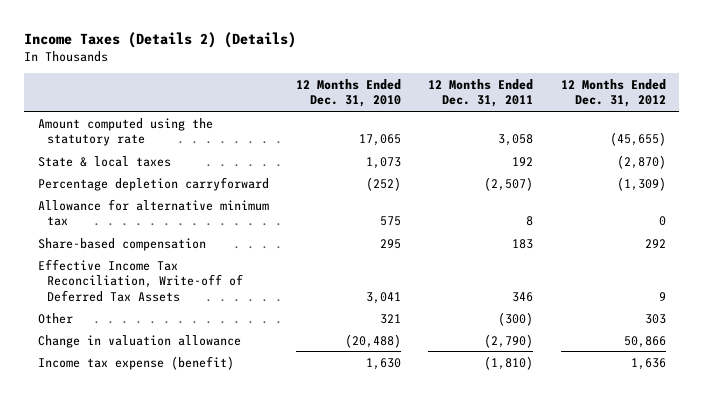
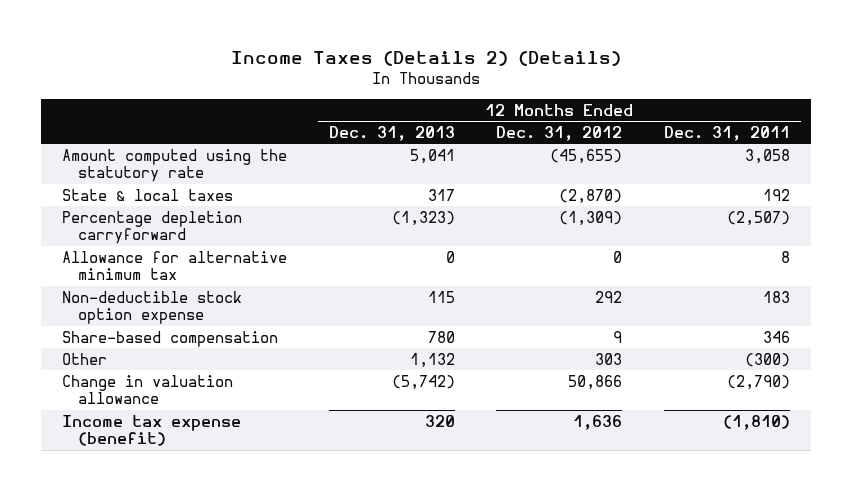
- | 12 Months Ended Dec. 31, 2010 | 12 Months Ended Dec. 31, 2011 | 12 Months Ended Dec. 31, 2012
+ | 12 Months Ended Dec. 31, 2013 | 12 Months Ended Dec. 31, 2012 | 12 Months Ended Dec. 31, 2011
- Share-based compensation | 295 | 183 | 292
- Effective Income Tax Reconciliation, Write-off of Deferred Tax Assets | 3,041 | 346 | 9
+ Non-deductible stock option expense | 115 | 292 | 183
+ Share-based compensation | 780 | 9 | 346

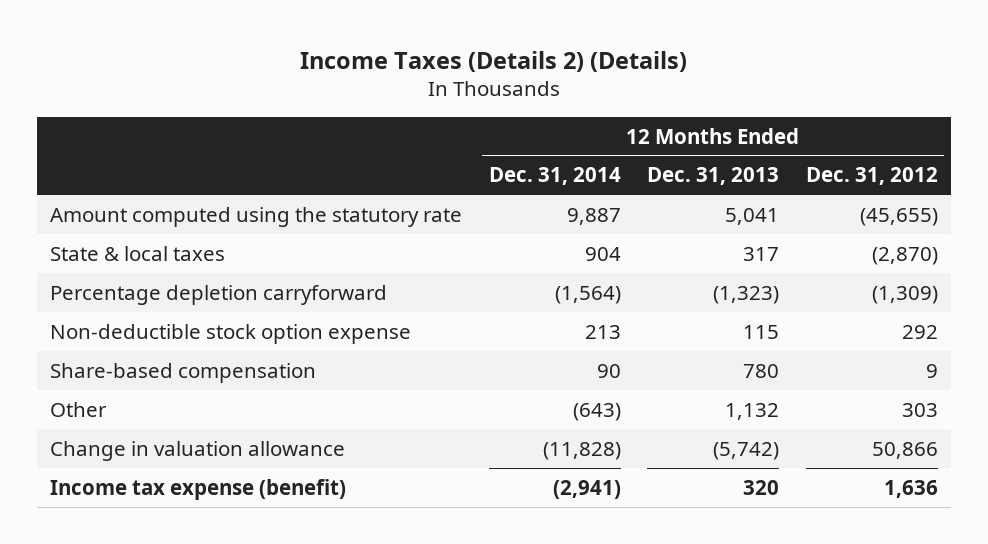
- | 12 Months Ended Dec. 31, 2013 | 12 Months Ended Dec. 31, 2012 | 12 Months Ended Dec. 31, 2011
+ | 12 Months Ended Dec. 31, 2014 | 12 Months Ended Dec. 31, 2013 | 12 Months Ended Dec. 31, 2012
- Allowance for alternative minimum tax | 0 | 0 | 8

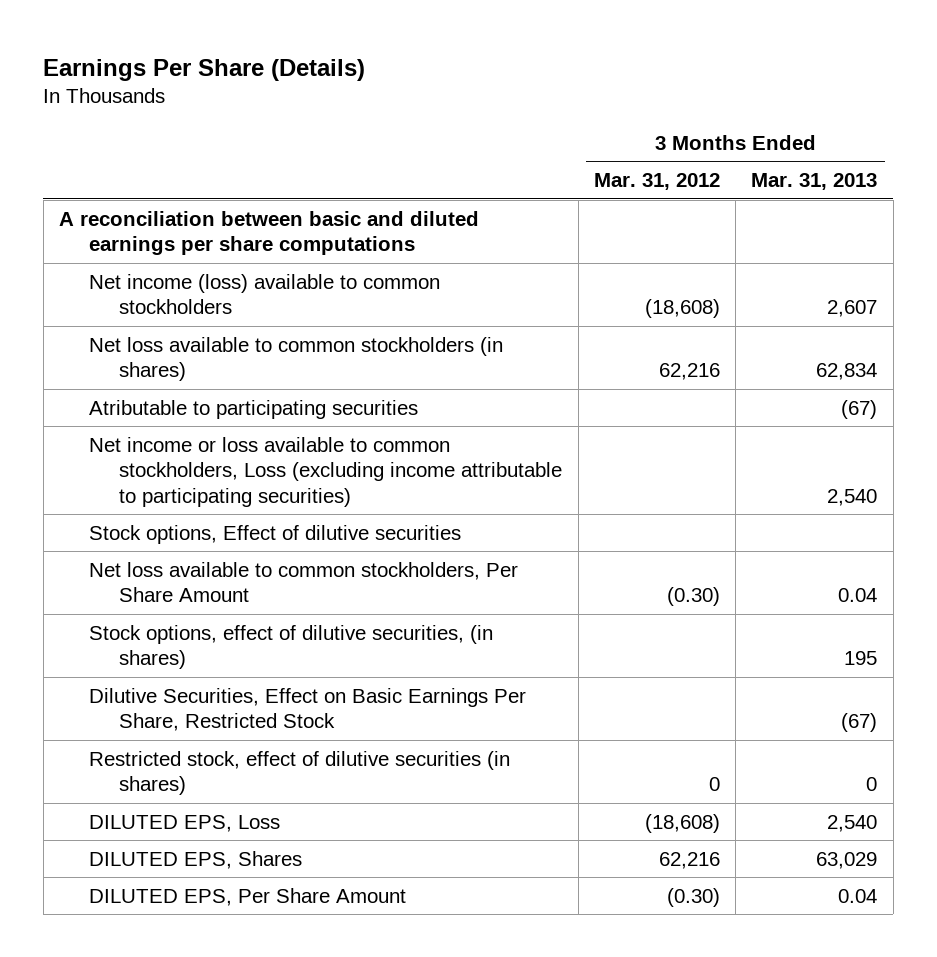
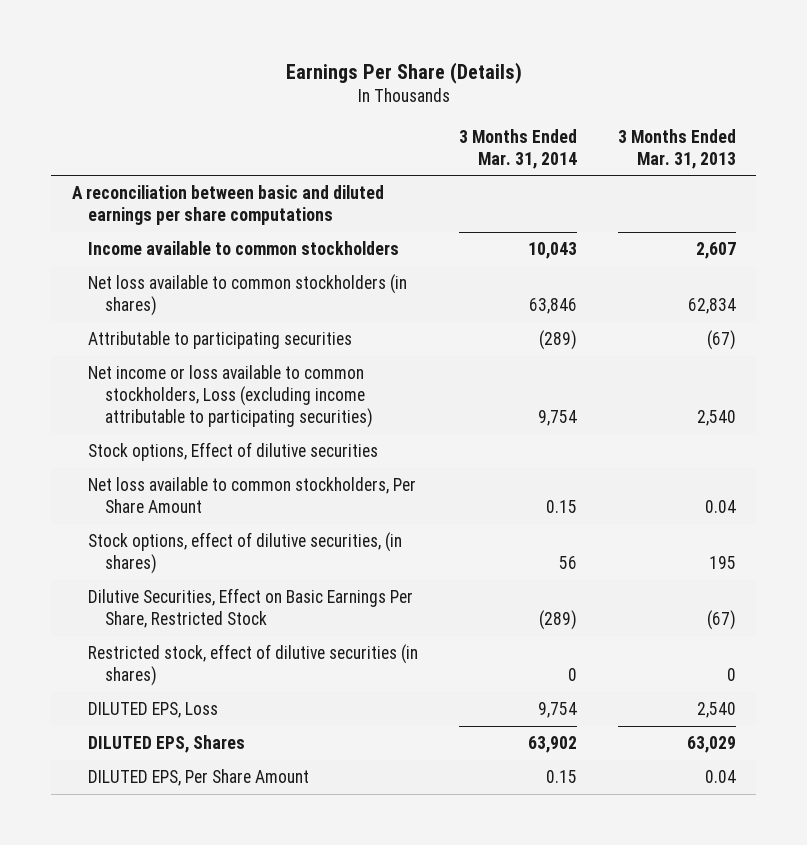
- | 3 Months Ended Mar. 31, 2012 | 3 Months Ended Mar. 31, 2013
+ | 3 Months Ended Mar. 31, 2014 | 3 Months Ended Mar. 31, 2013
- Net income (loss) available to common stockholders | (18,608) | 2,607
+ Income available to common stockholders | 10,043 | 2,607
- Atributable to participating securities | | (67)
+ Attributable to participating securities | (289) | (67)

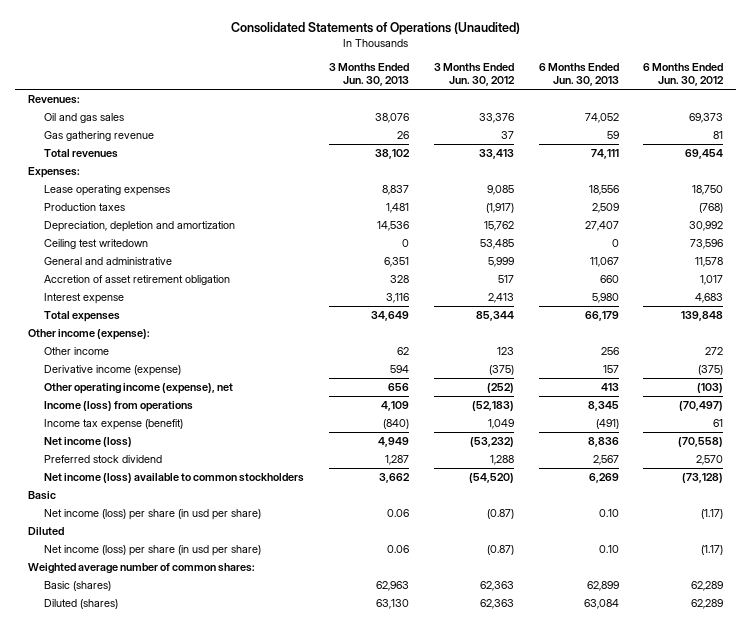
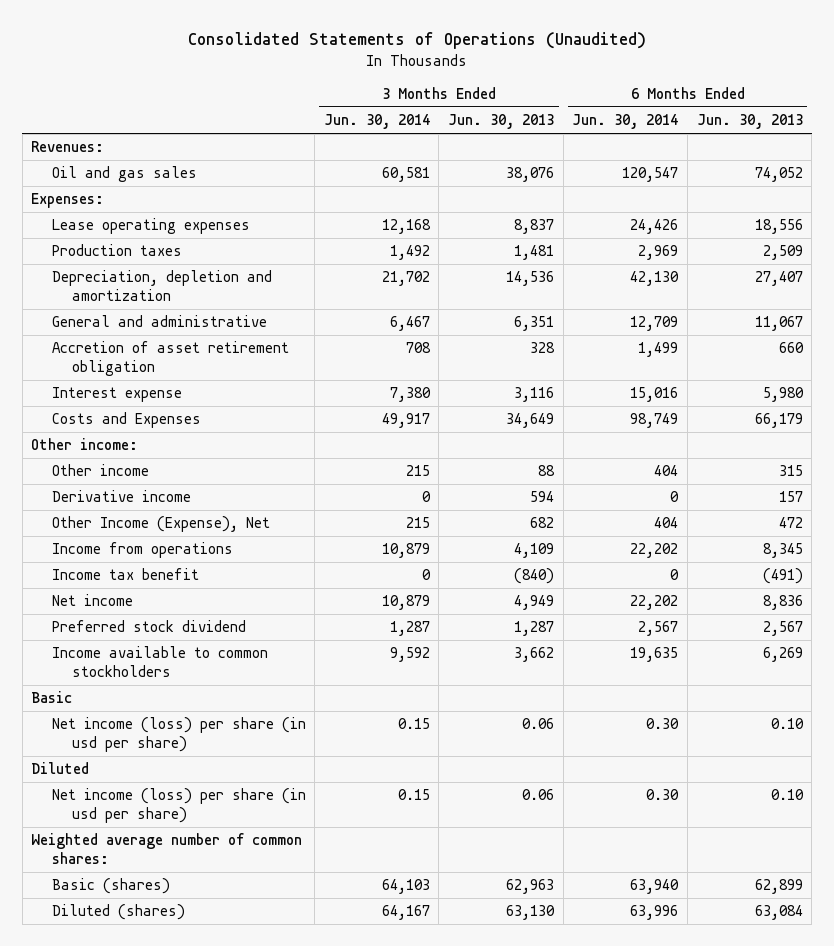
- | 3 Months Ended Jun. 30, 2013 | 3 Months Ended Jun. 30, 2012 | 6 Months Ended Jun. 30, 2013 | 6 Months Ended Jun. 30, 2012
+ | 3 Months Ended Jun. 30, 2014 | 3 Months Ended Jun. 30, 2013 | 6 Months Ended Jun. 30, 2014 | 6 Months Ended Jun. 30, 2013
- Gas gathering revenue | 26 | 37 | 59 | 81
- Total revenues | 38,102 | 33,413 | 74,111 | 69,454
- Ceiling test writedown | 0 | 53,485 | 0 | 73,596
- Total expenses | 34,649 | 85,344 | 66,179 | 139,848
- Other income (expense):
- Other income | 62 | 123 | 256 | 272
- Derivative income (expense) | 594 | (375) | 157 | (375)
- Other operating income (expense), net | 656 | (252) | 413 | (103)
- Income (loss) from operations | 4,109 | (52,183) | 8,345 | (70,497)
- Income tax expense (benefit) | (840) | 1,049 | (491) | 61
- Net income (loss) | 4,949 | (53,232) | 8,836 | (70,558)
+ Costs and Expenses | 49,917 | 34,649 | 98,749 | 66,179
+ Other income:
+ Other income | 215 | 88 | 404 | 315
+ Derivative income | 0 | 594 | 0 | 157
+ Other Income (Expense), Net | 215 | 682 | 404 | 472
+ Income from operations | 10,879 | 4,109 | 22,202 | 8,345
+ Income tax benefit | 0 | (840) | 0 | (491)
+ Net income | 10,879 | 4,949 | 22,202 | 8,836
- Net income (loss) available to common stockholders | 3,662 | (54,520) | 6,269 | (73,128)
+ Income available to common stockholders | 9,592 | 3,662 | 19,635 | 6,269

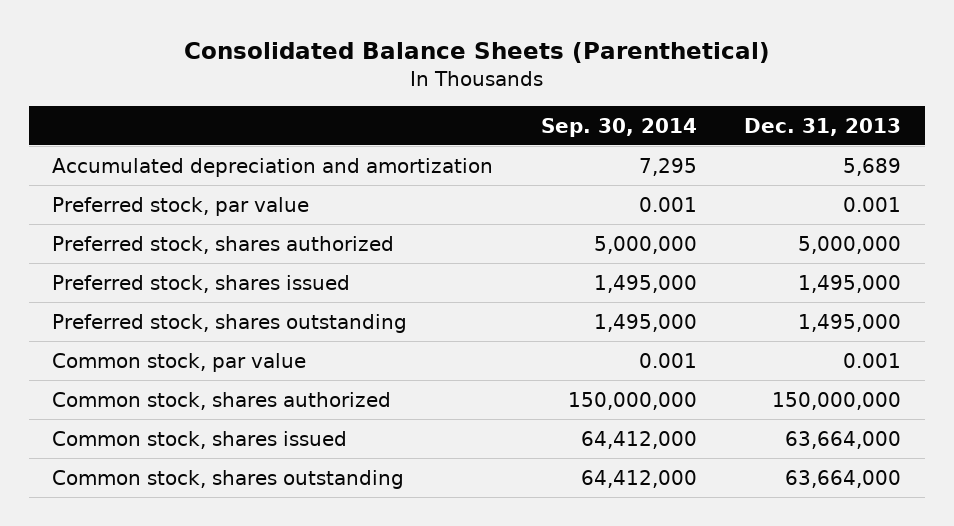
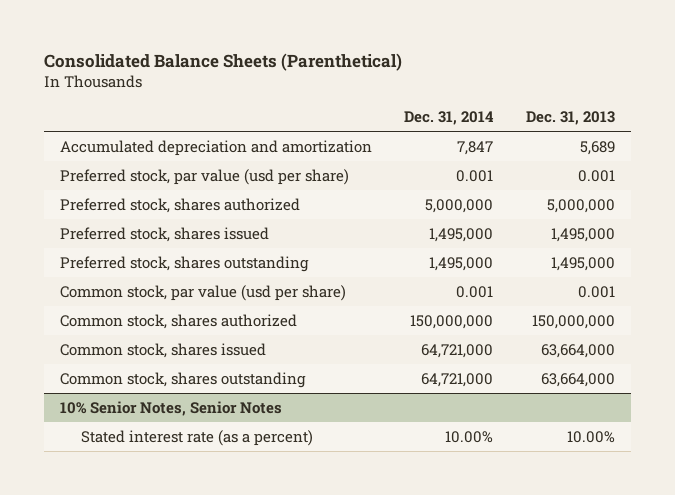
- | Sep. 30, 2014 | Dec. 31, 2013
+ | Dec. 31, 2014 | Dec. 31, 2013
- Preferred stock, par value | 0.001 | 0.001
+ Preferred stock, par value (usd per share) | 0.001 | 0.001
- Common stock, par value | 0.001 | 0.001
+ Common stock, par value (usd per share) | 0.001 | 0.001
+ 10% Senior Notes, Senior Notes
+ Stated interest rate (as a percent) | 10.00% | 10.00%

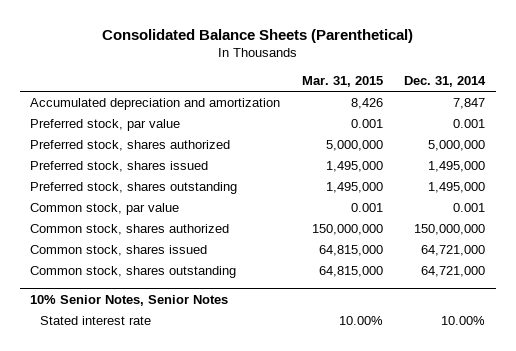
- | Dec. 31, 2014 | Dec. 31, 2013
+ | Mar. 31, 2015 | Dec. 31, 2014
- Preferred stock, par value (usd per share) | 0.001 | 0.001
+ Preferred stock, par value | 0.001 | 0.001
- Common stock, par value (usd per share) | 0.001 | 0.001
+ Common stock, par value | 0.001 | 0.001
@ 10% Senior Notes, Senior Notes
- Stated interest rate (as a percent) | 10.00% | 10.00%
+ Stated interest rate | 10.00% | 10.00%

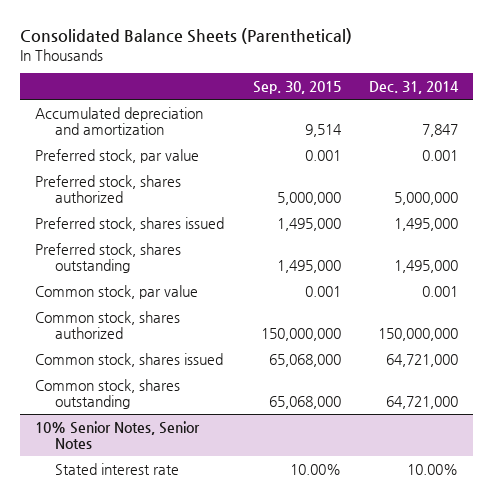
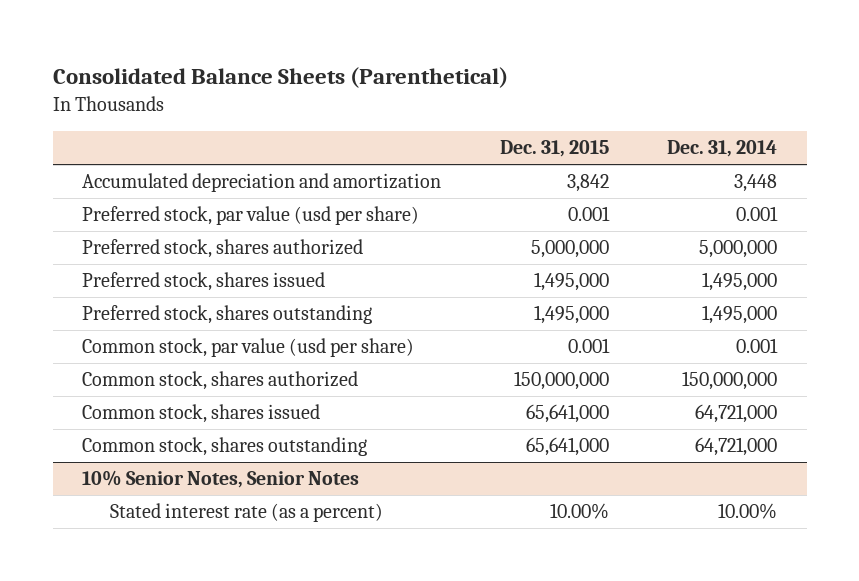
- | Sep. 30, 2015 | Dec. 31, 2014
+ | Dec. 31, 2015 | Dec. 31, 2014
- Accumulated depreciation and amortization | 9,514 | 7,847
- Preferred stock, par value | 0.001 | 0.001
+ Accumulated depreciation and amortization | 3,842 | 3,448
+ Preferred stock, par value (usd per share) | 0.001 | 0.001
- Common stock, par value | 0.001 | 0.001
+ Common stock, par value (usd per share) | 0.001 | 0.001
@ 10% Senior Notes, Senior Notes
- Stated interest rate | 10.00% | 10.00%
+ Stated interest rate (as a percent) | 10.00% | 10.00%

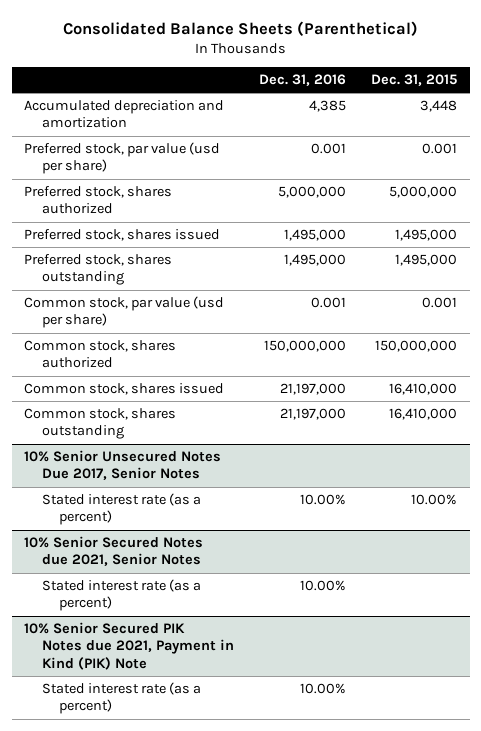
- | Dec. 31, 2015 | Dec. 31, 2014
+ | Dec. 31, 2016 | Dec. 31, 2015
- Accumulated depreciation and amortization | 3,842 | 3,448
+ Accumulated depreciation and amortization | 4,385 | 3,448
- Common stock, shares issued | 65,641,000 | 64,721,000
- Common stock, shares outstanding | 65,641,000 | 64,721,000
- 10% Senior Notes, Senior Notes
+ Common stock, shares issued | 21,197,000 | 16,410,000
+ Common stock, shares outstanding | 21,197,000 | 16,410,000
+ 10% Senior Unsecured Notes Due 2017, Senior Notes
+ 10% Senior Secured Notes due 2021, Senior Notes
+ Stated interest rate (as a percent) | 10.00% |
+ 10% Senior Secured PIK Notes due 2021, Payment in Kind (PIK) Note
+ Stated interest rate (as a percent) | 10.00% |

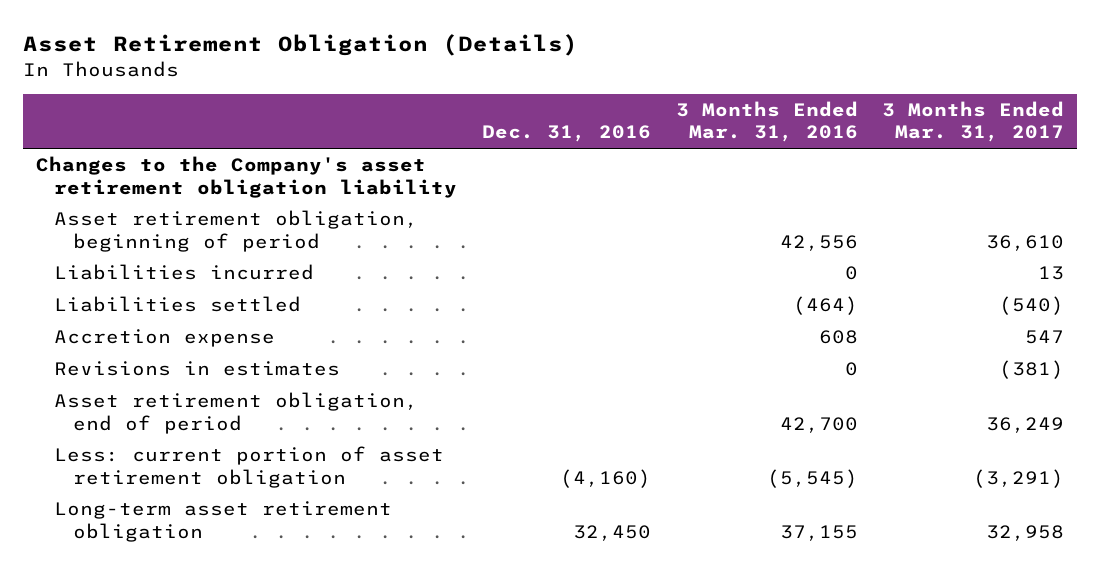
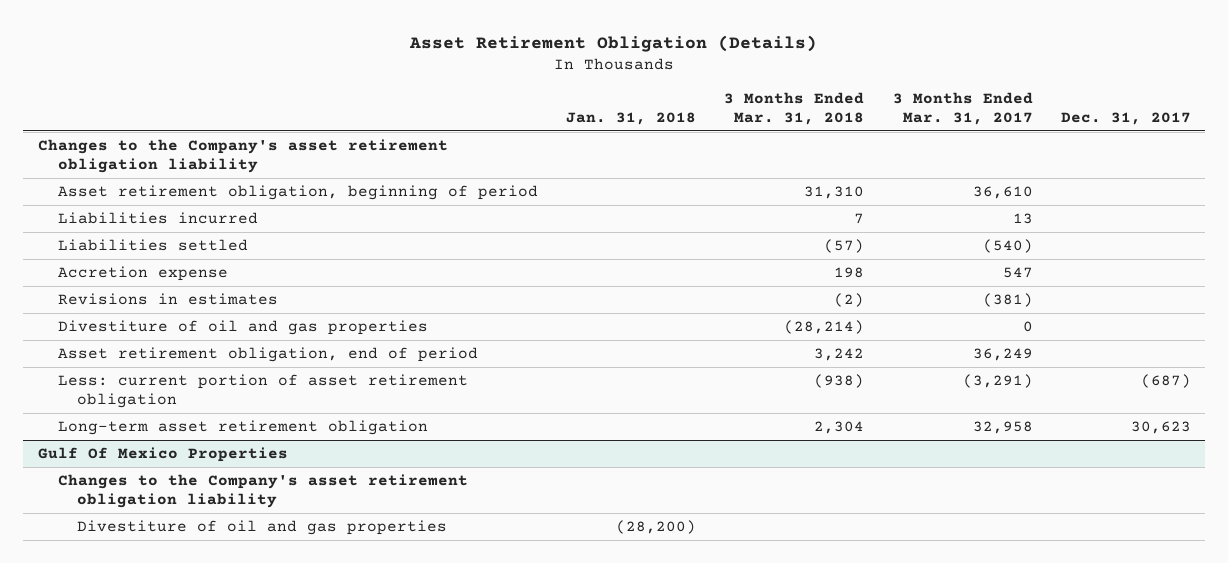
- | Dec. 31, 2016 | 3 Months Ended Mar. 31, 2016 | 3 Months Ended Mar. 31, 2017
+ | Jan. 31, 2018 | 3 Months Ended Mar. 31, 2018 | 3 Months Ended Mar. 31, 2017 | Dec. 31, 2017
+ Divestiture of oil and gas properties | | (28,214) | 0 |
+ Gulf Of Mexico Properties
+ Changes to the Company's asset retirement obligation liability
+ Divestiture of oil and gas properties | (28,200) | | |

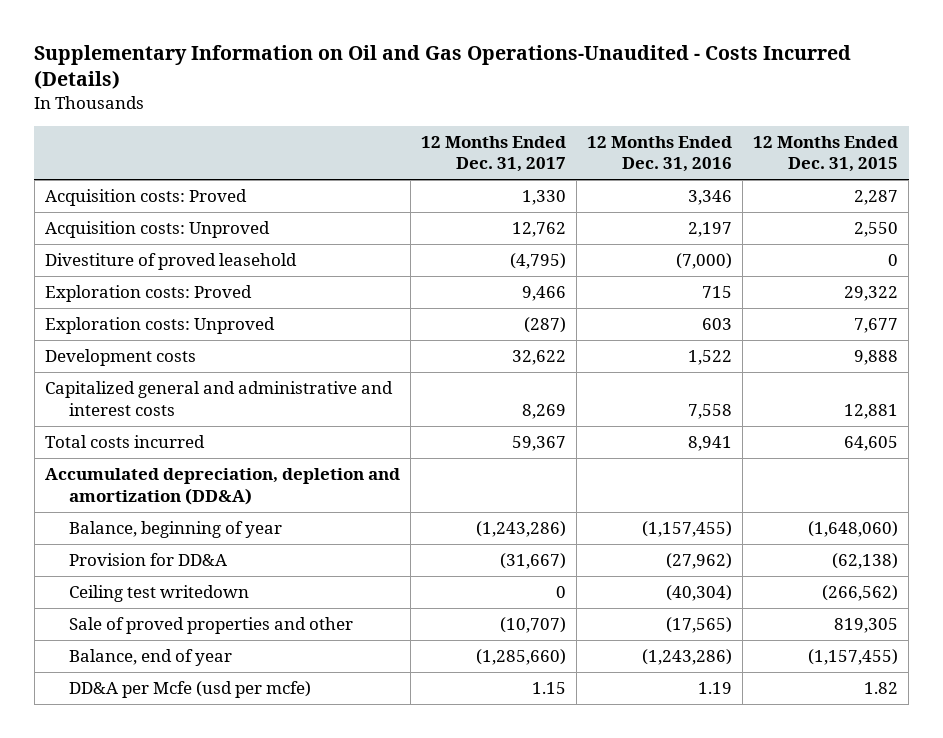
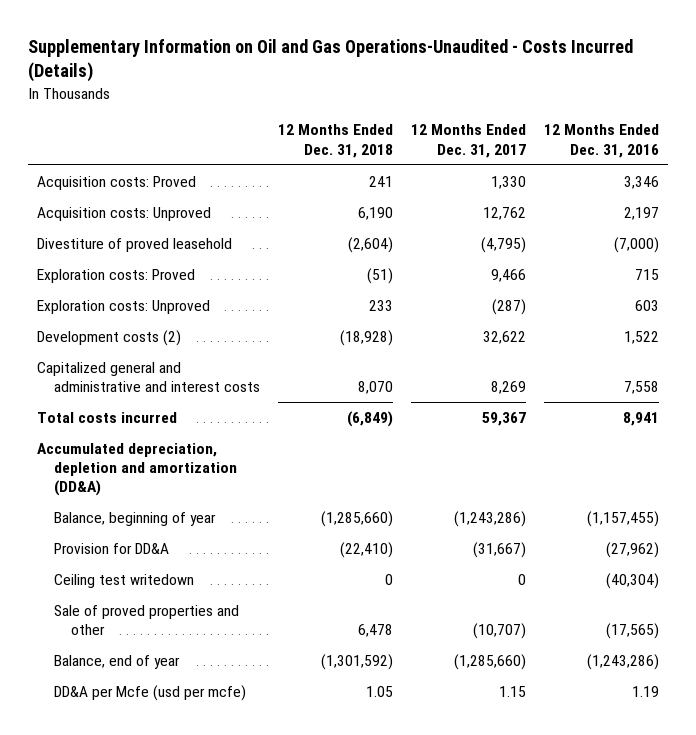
- | 12 Months Ended Dec. 31, 2017 | 12 Months Ended Dec. 31, 2016 | 12 Months Ended Dec. 31, 2015
+ | 12 Months Ended Dec. 31, 2018 | 12 Months Ended Dec. 31, 2017 | 12 Months Ended Dec. 31, 2016
- Development costs | 32,622 | 1,522 | 9,888
+ Development costs (2) | (18,928) | 32,622 | 1,522

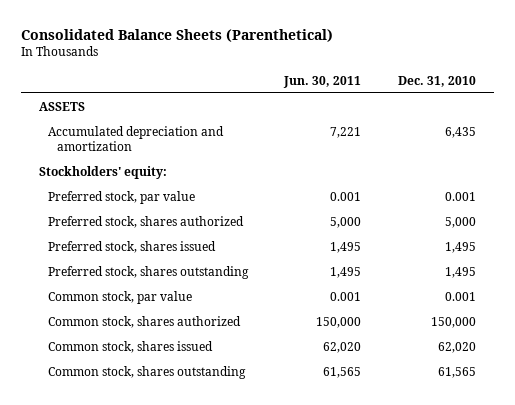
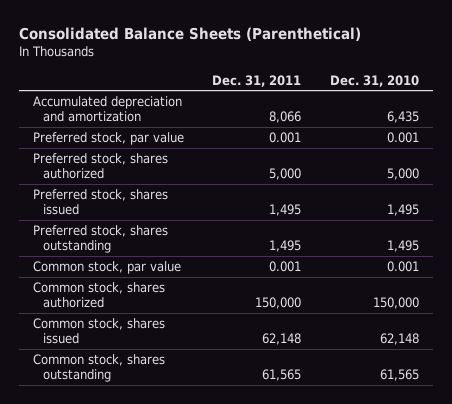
- | Jun. 30, 2011 | Dec. 31, 2010
+ | Dec. 31, 2011 | Dec. 31, 2010
- ASSETS
- Stockholders' equity:
- Common stock, shares issued | 62,020 | 62,020
+ Common stock, shares issued | 62,148 | 62,148

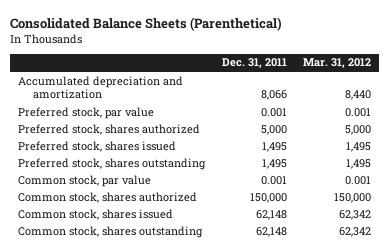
- | Dec. 31, 2011 | Dec. 31, 2010
+ | Dec. 31, 2011 | Mar. 31, 2012
- Common stock, shares outstanding | 61,565 | 61,565
+ Common stock, shares outstanding | 62,148 | 62,342

